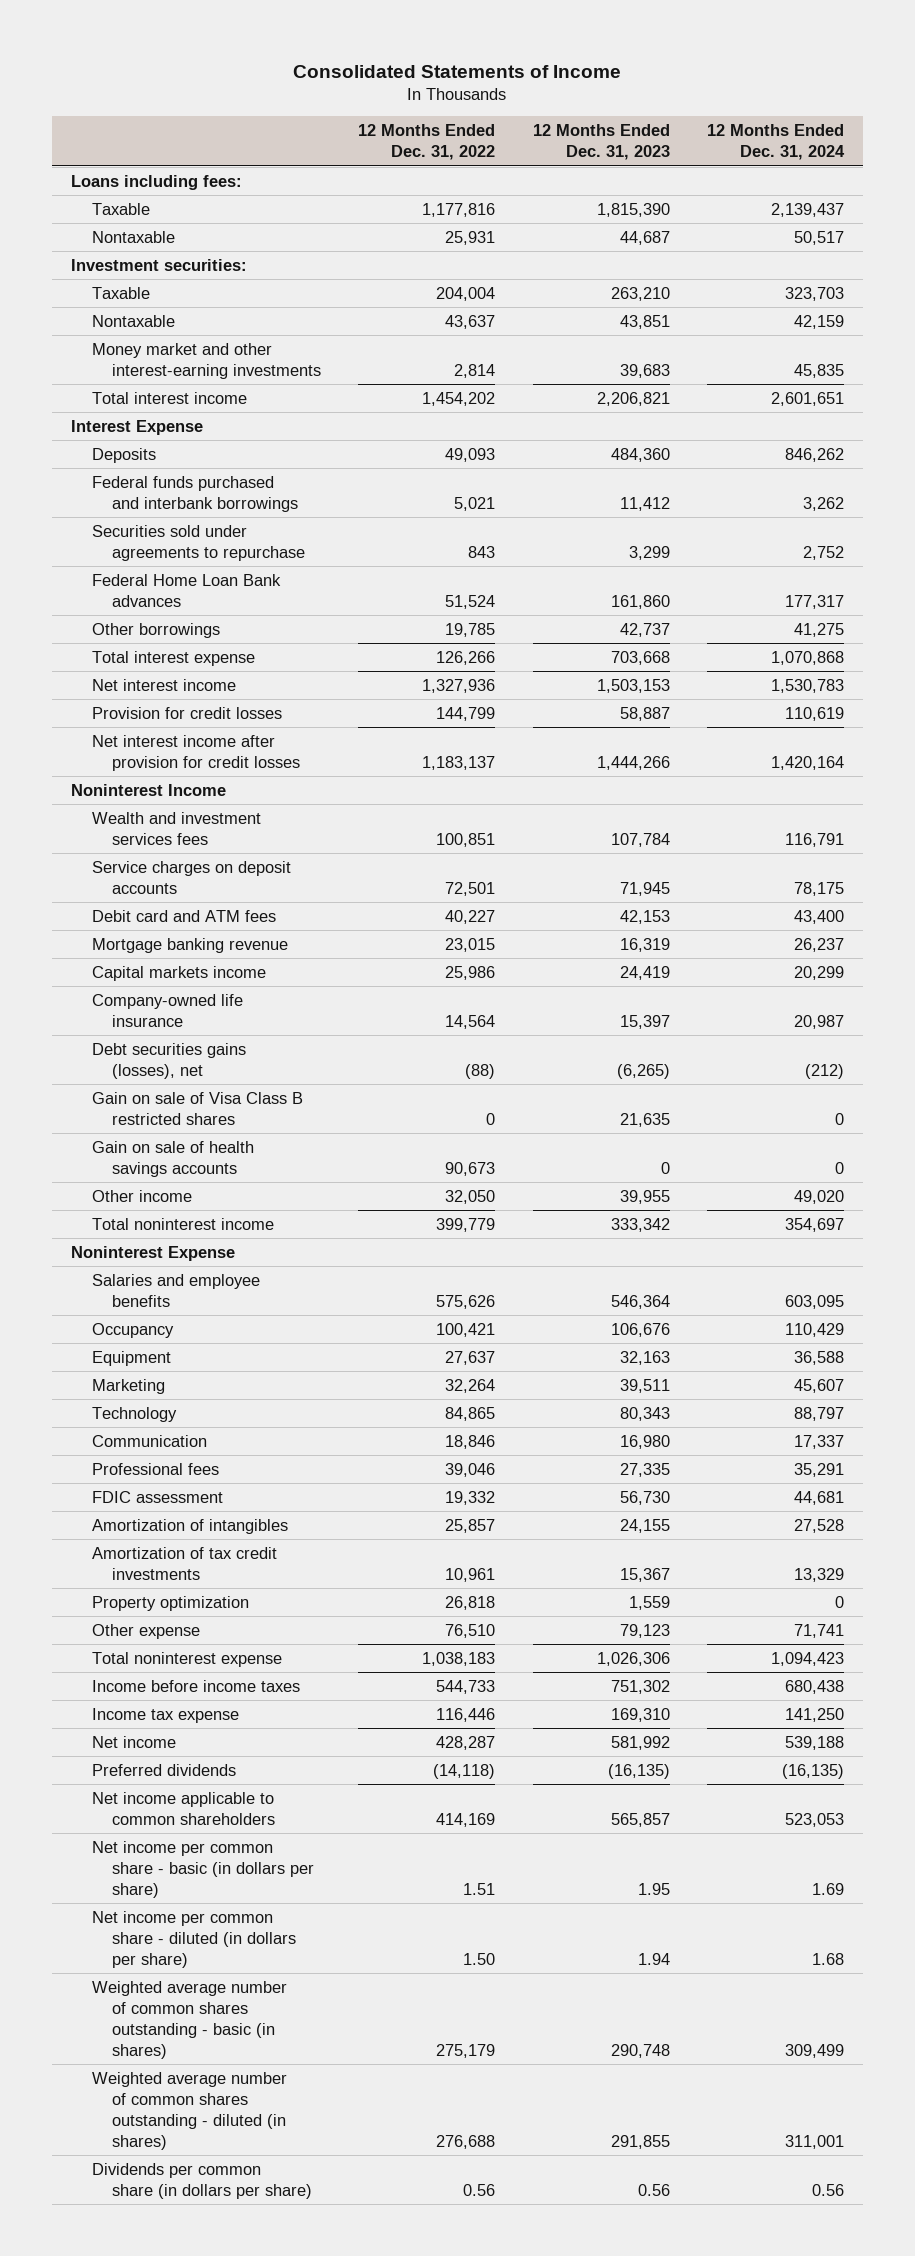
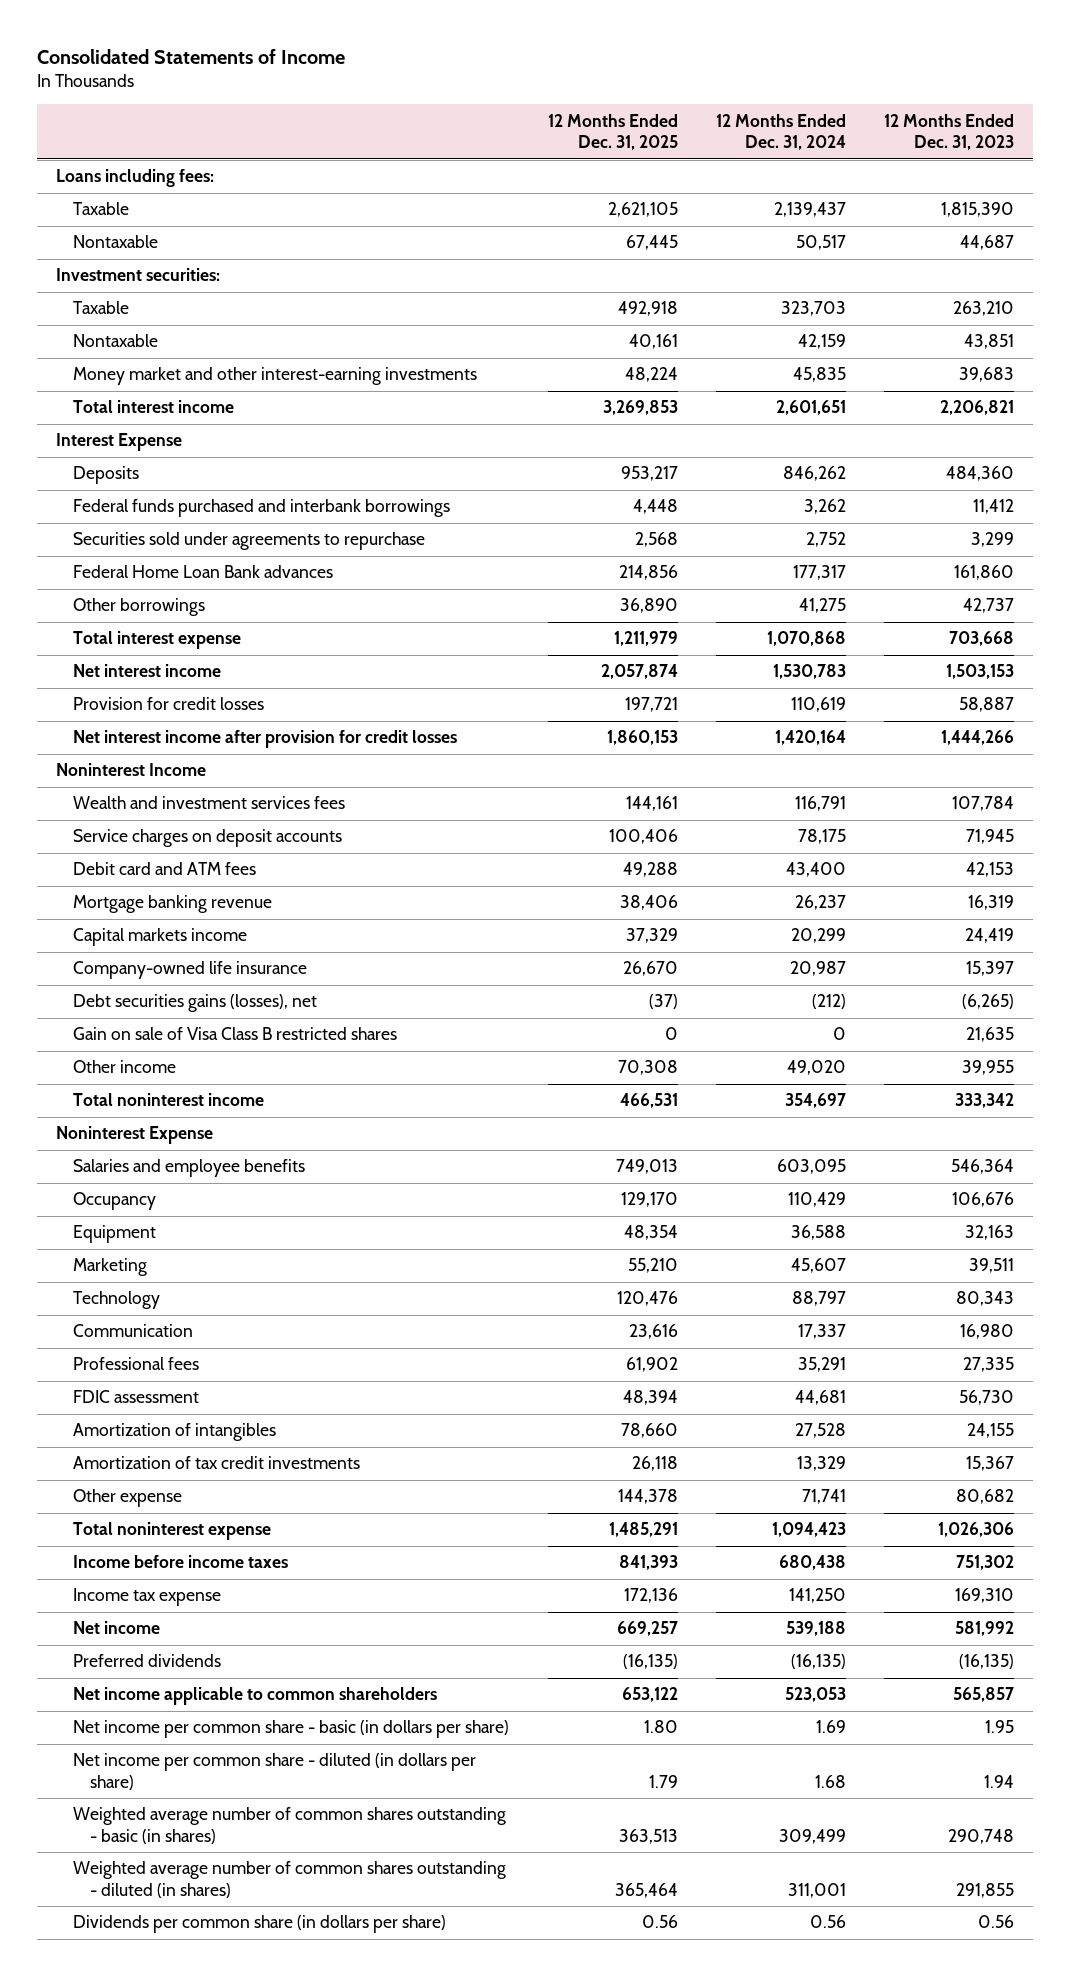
- | 12 Months Ended Dec. 31, 2022 | 12 Months Ended Dec. 31, 2023 | 12 Months Ended Dec. 31, 2024
+ | 12 Months Ended Dec. 31, 2025 | 12 Months Ended Dec. 31, 2024 | 12 Months Ended Dec. 31, 2023
- Gain on sale of health savings accounts | 90,673 | 0 | 0
- Property optimization | 26,818 | 1,559 | 0
- Other expense | 76,510 | 79,123 | 71,741
+ Other expense | 144,378 | 71,741 | 80,682

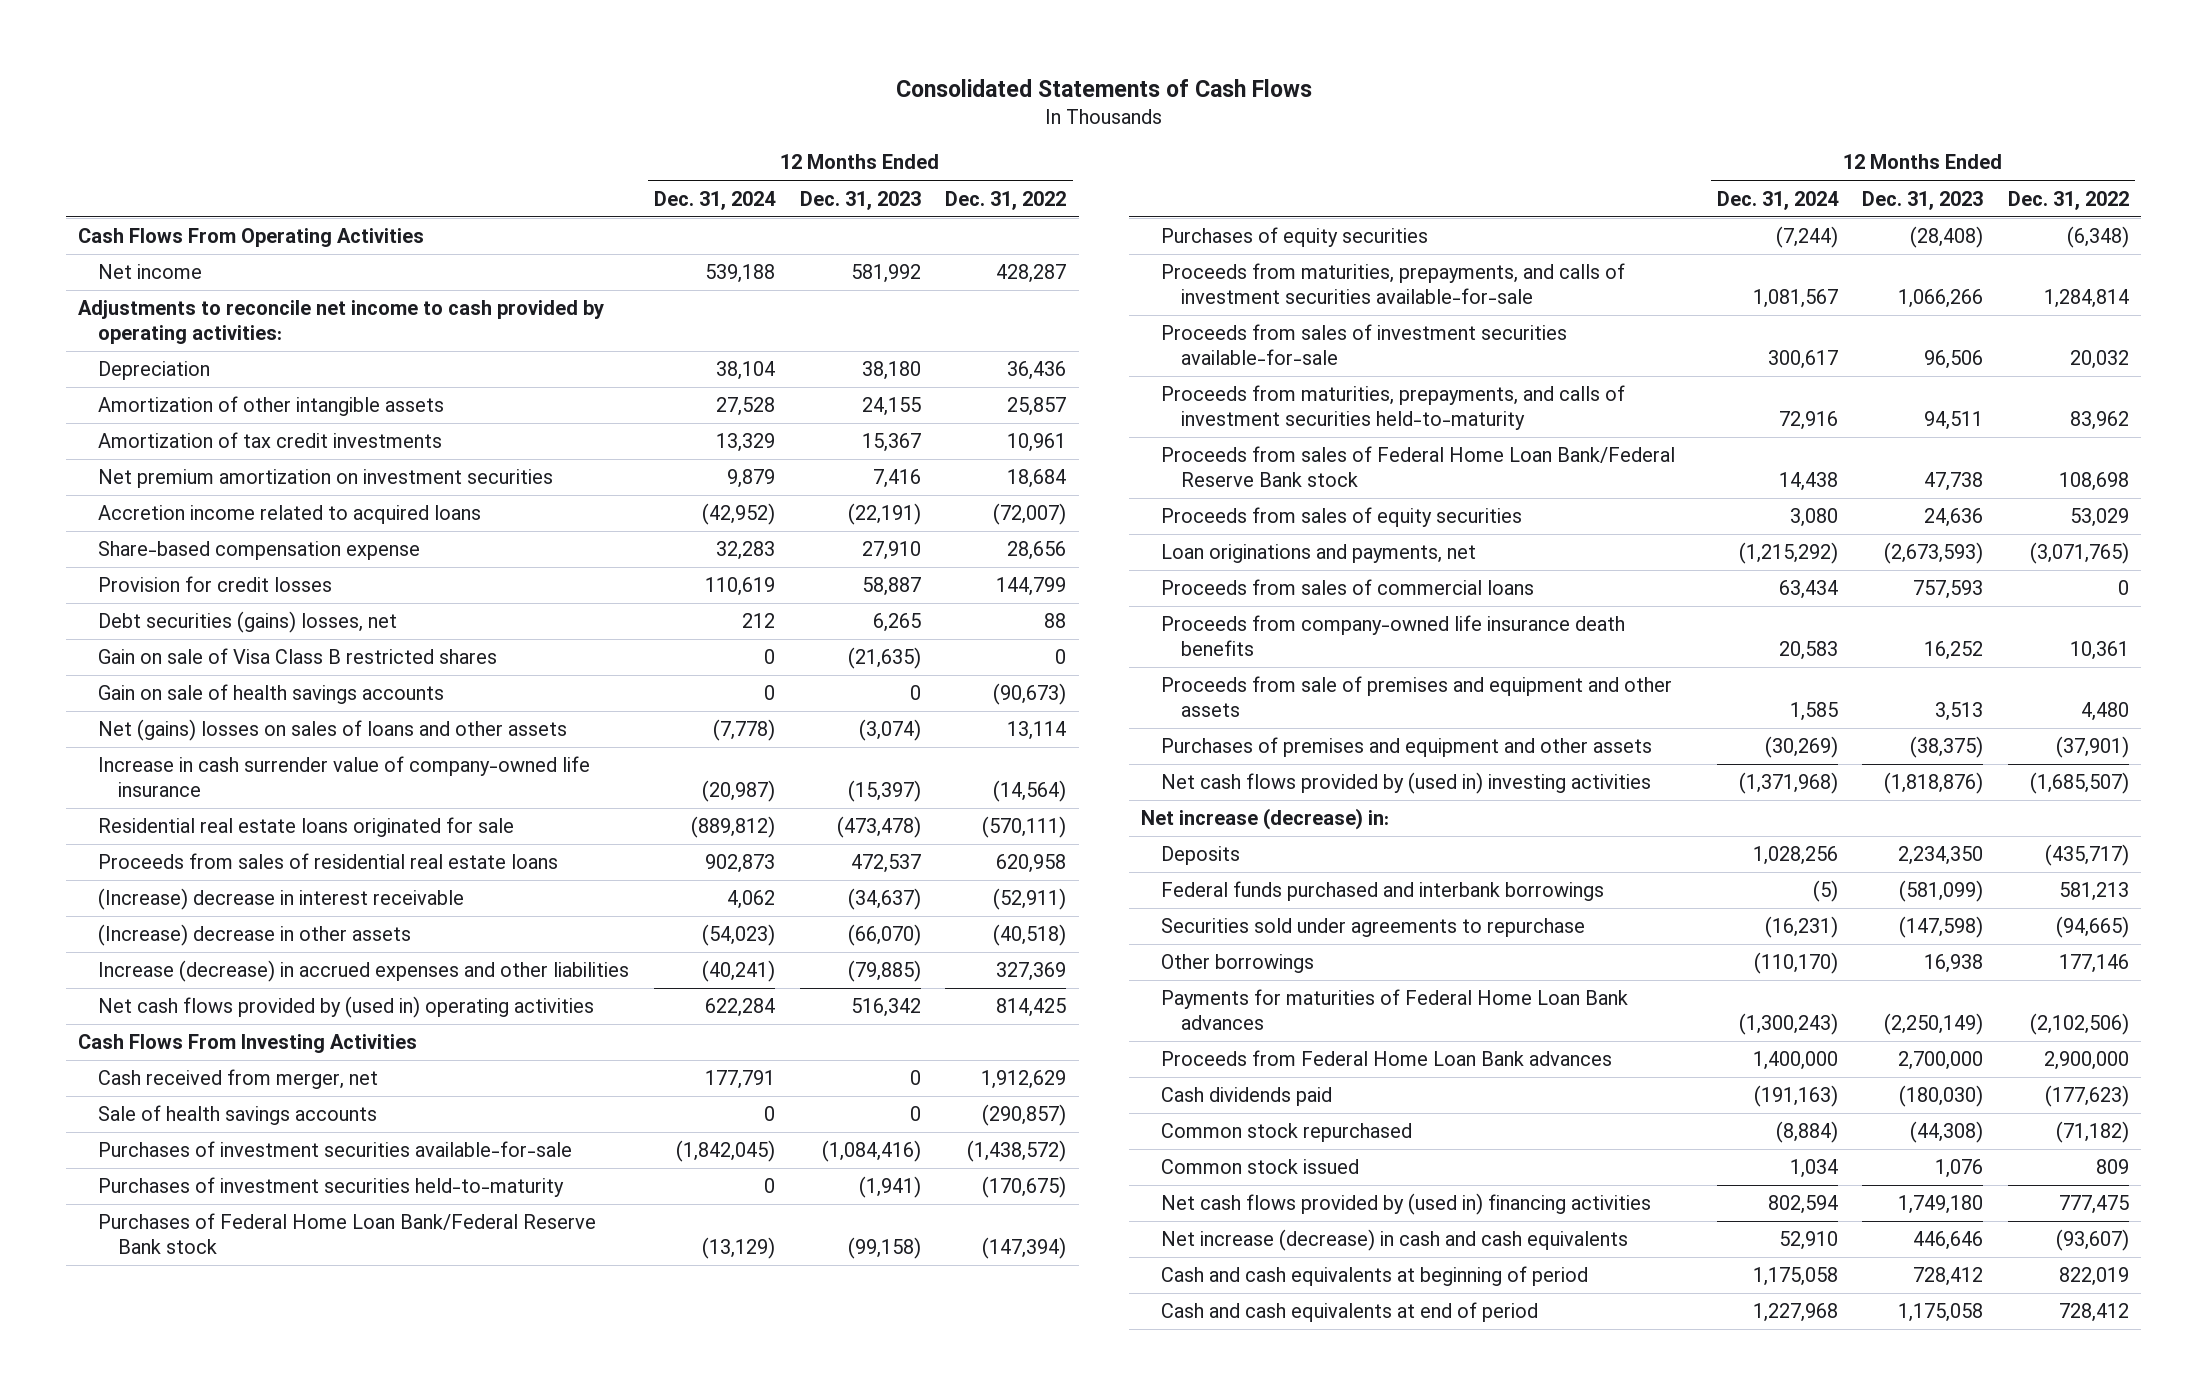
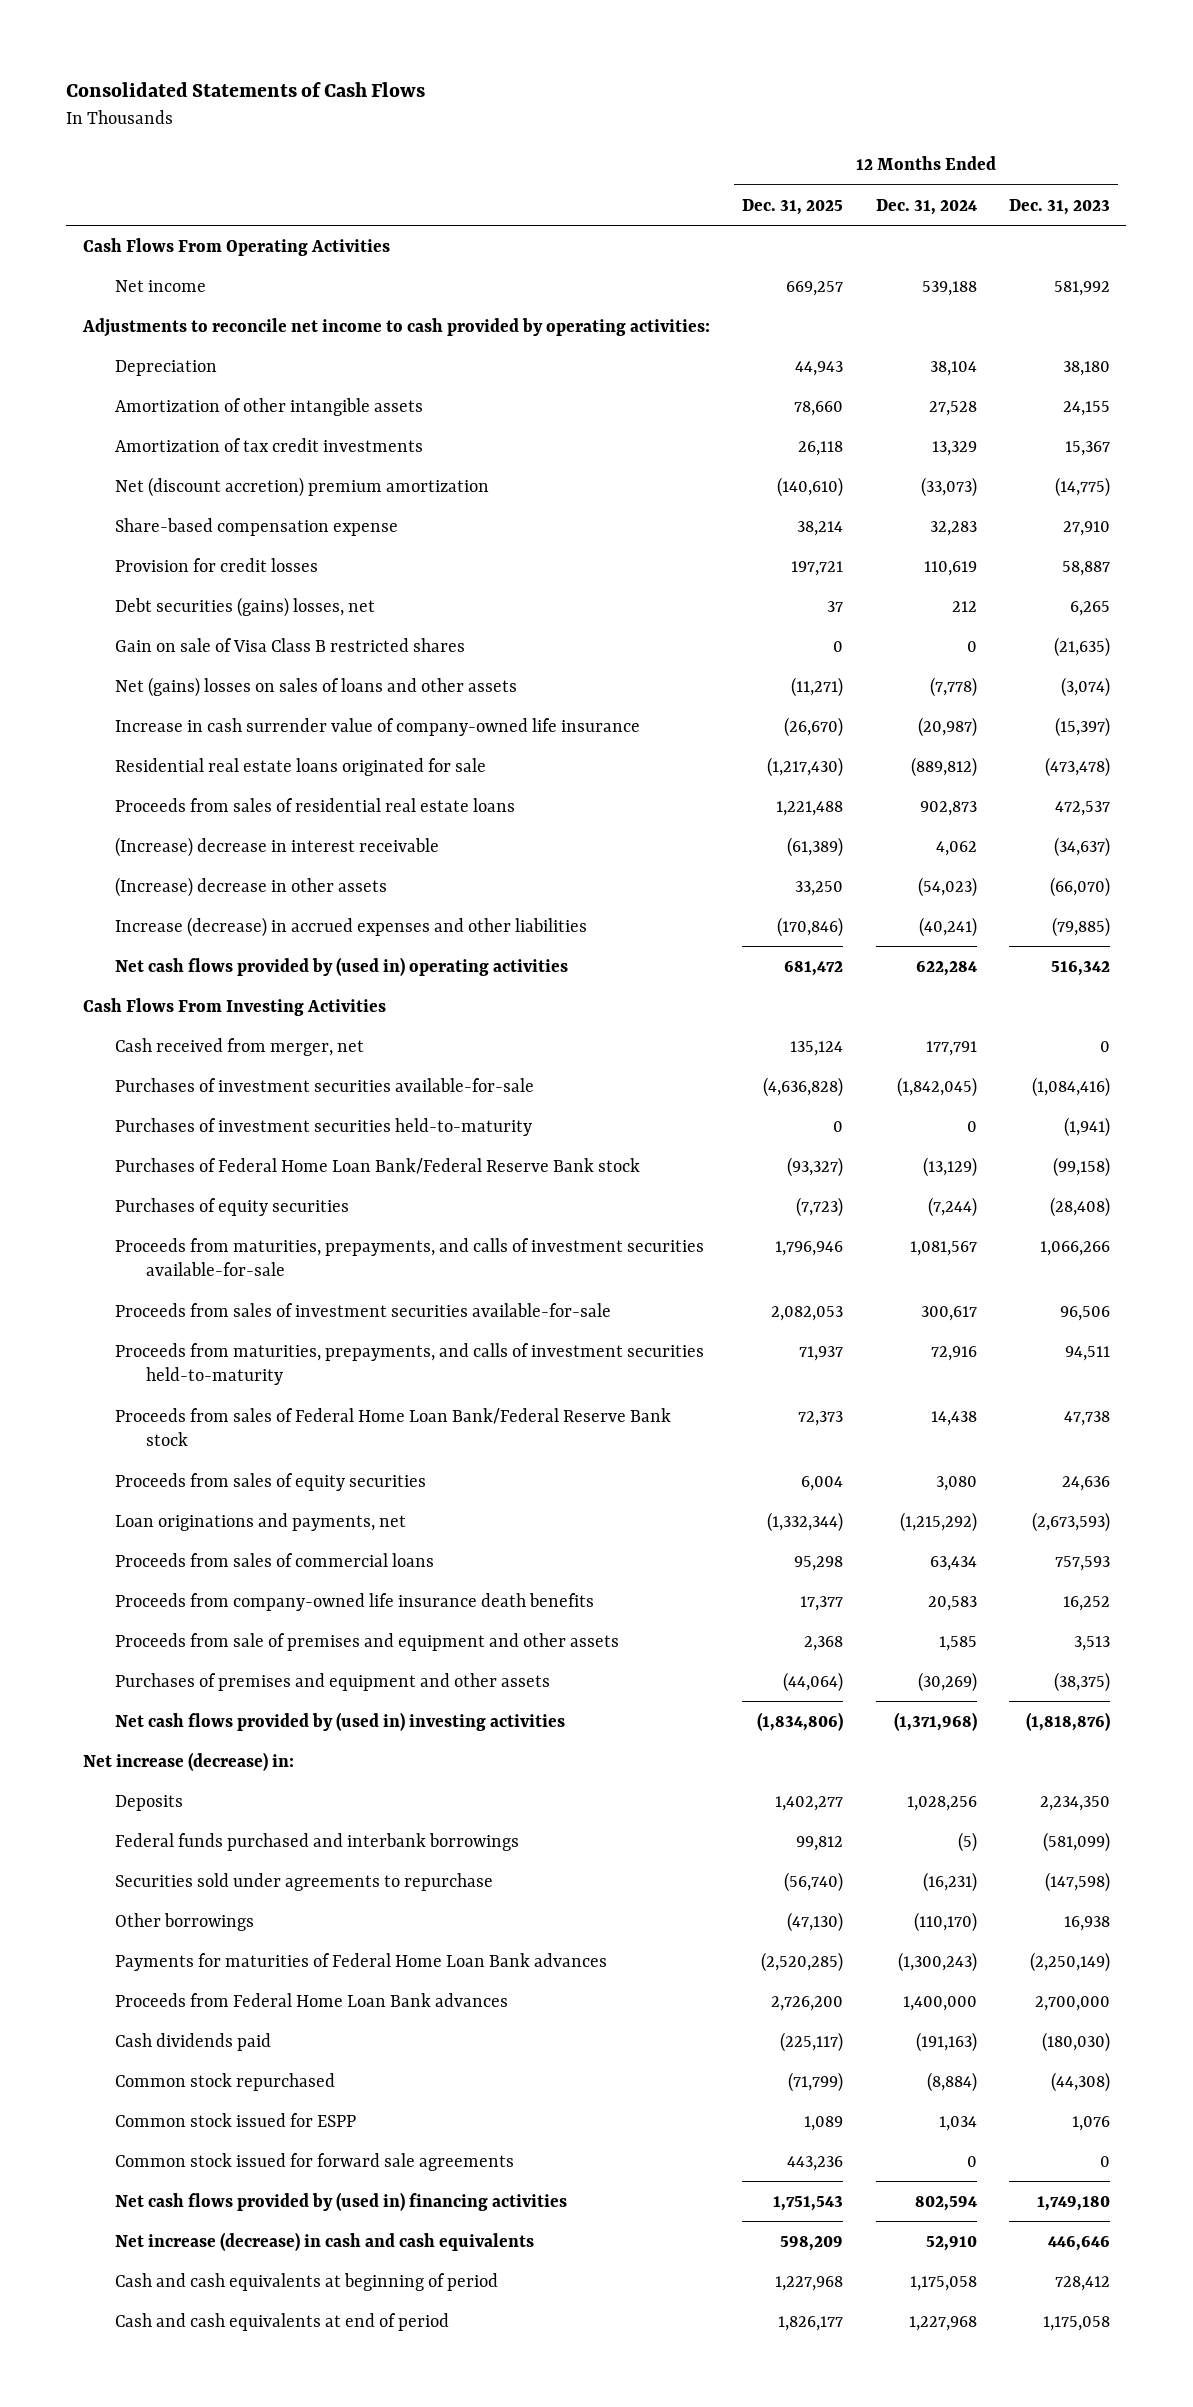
- | 12 Months Ended Dec. 31, 2024 | 12 Months Ended Dec. 31, 2023 | 12 Months Ended Dec. 31, 2022
+ | 12 Months Ended Dec. 31, 2025 | 12 Months Ended Dec. 31, 2024 | 12 Months Ended Dec. 31, 2023
- Net premium amortization on investment securities | 9,879 | 7,416 | 18,684
- Accretion income related to acquired loans | (42,952) | (22,191) | (72,007)
+ Net (discount accretion) premium amortization | (140,610) | (33,073) | (14,775)
- Gain on sale of health savings accounts | 0 | 0 | (90,673)
- Sale of health savings accounts | 0 | 0 | (290,857)
- Common stock issued | 1,034 | 1,076 | 809
+ Common stock issued for ESPP | 1,089 | 1,034 | 1,076
+ Common stock issued for forward sale agreements | 443,236 | 0 | 0

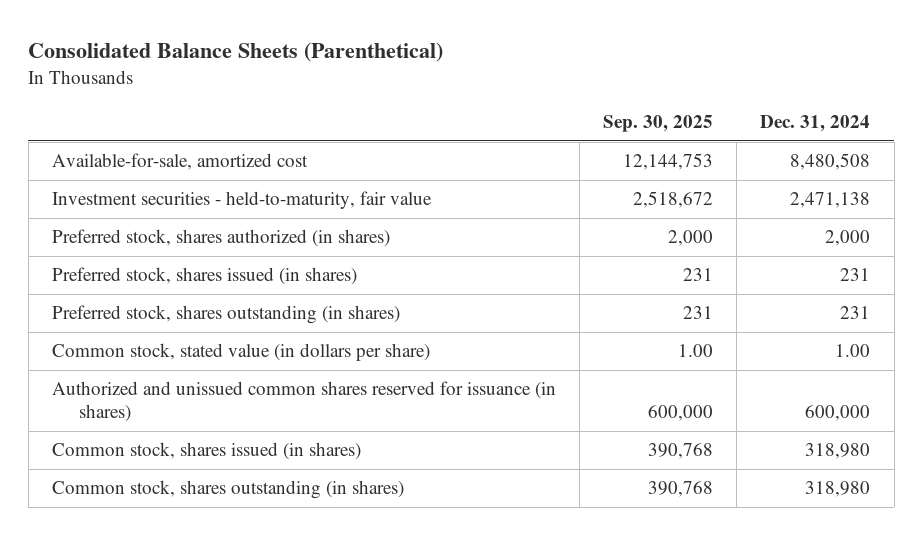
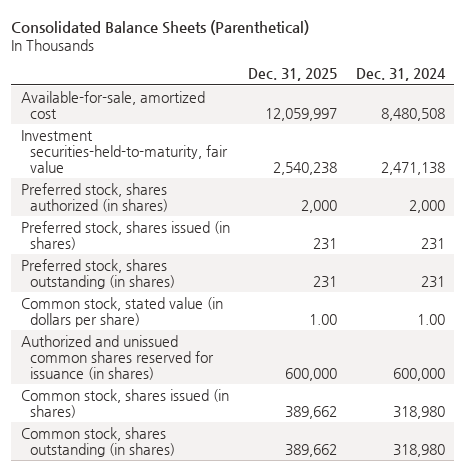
- | Sep. 30, 2025 | Dec. 31, 2024
+ | Dec. 31, 2025 | Dec. 31, 2024
- Investment securities - held-to-maturity, fair value | 2,518,672 | 2,471,138
+ Investment securities-held-to-maturity, fair value | 2,540,238 | 2,471,138

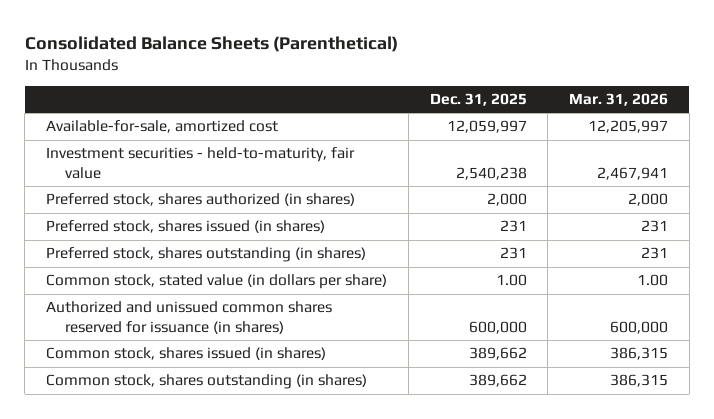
- | Dec. 31, 2025 | Dec. 31, 2024
+ | Dec. 31, 2025 | Mar. 31, 2026
- Investment securities-held-to-maturity, fair value | 2,540,238 | 2,471,138
+ Investment securities - held-to-maturity, fair value | 2,540,238 | 2,467,941

